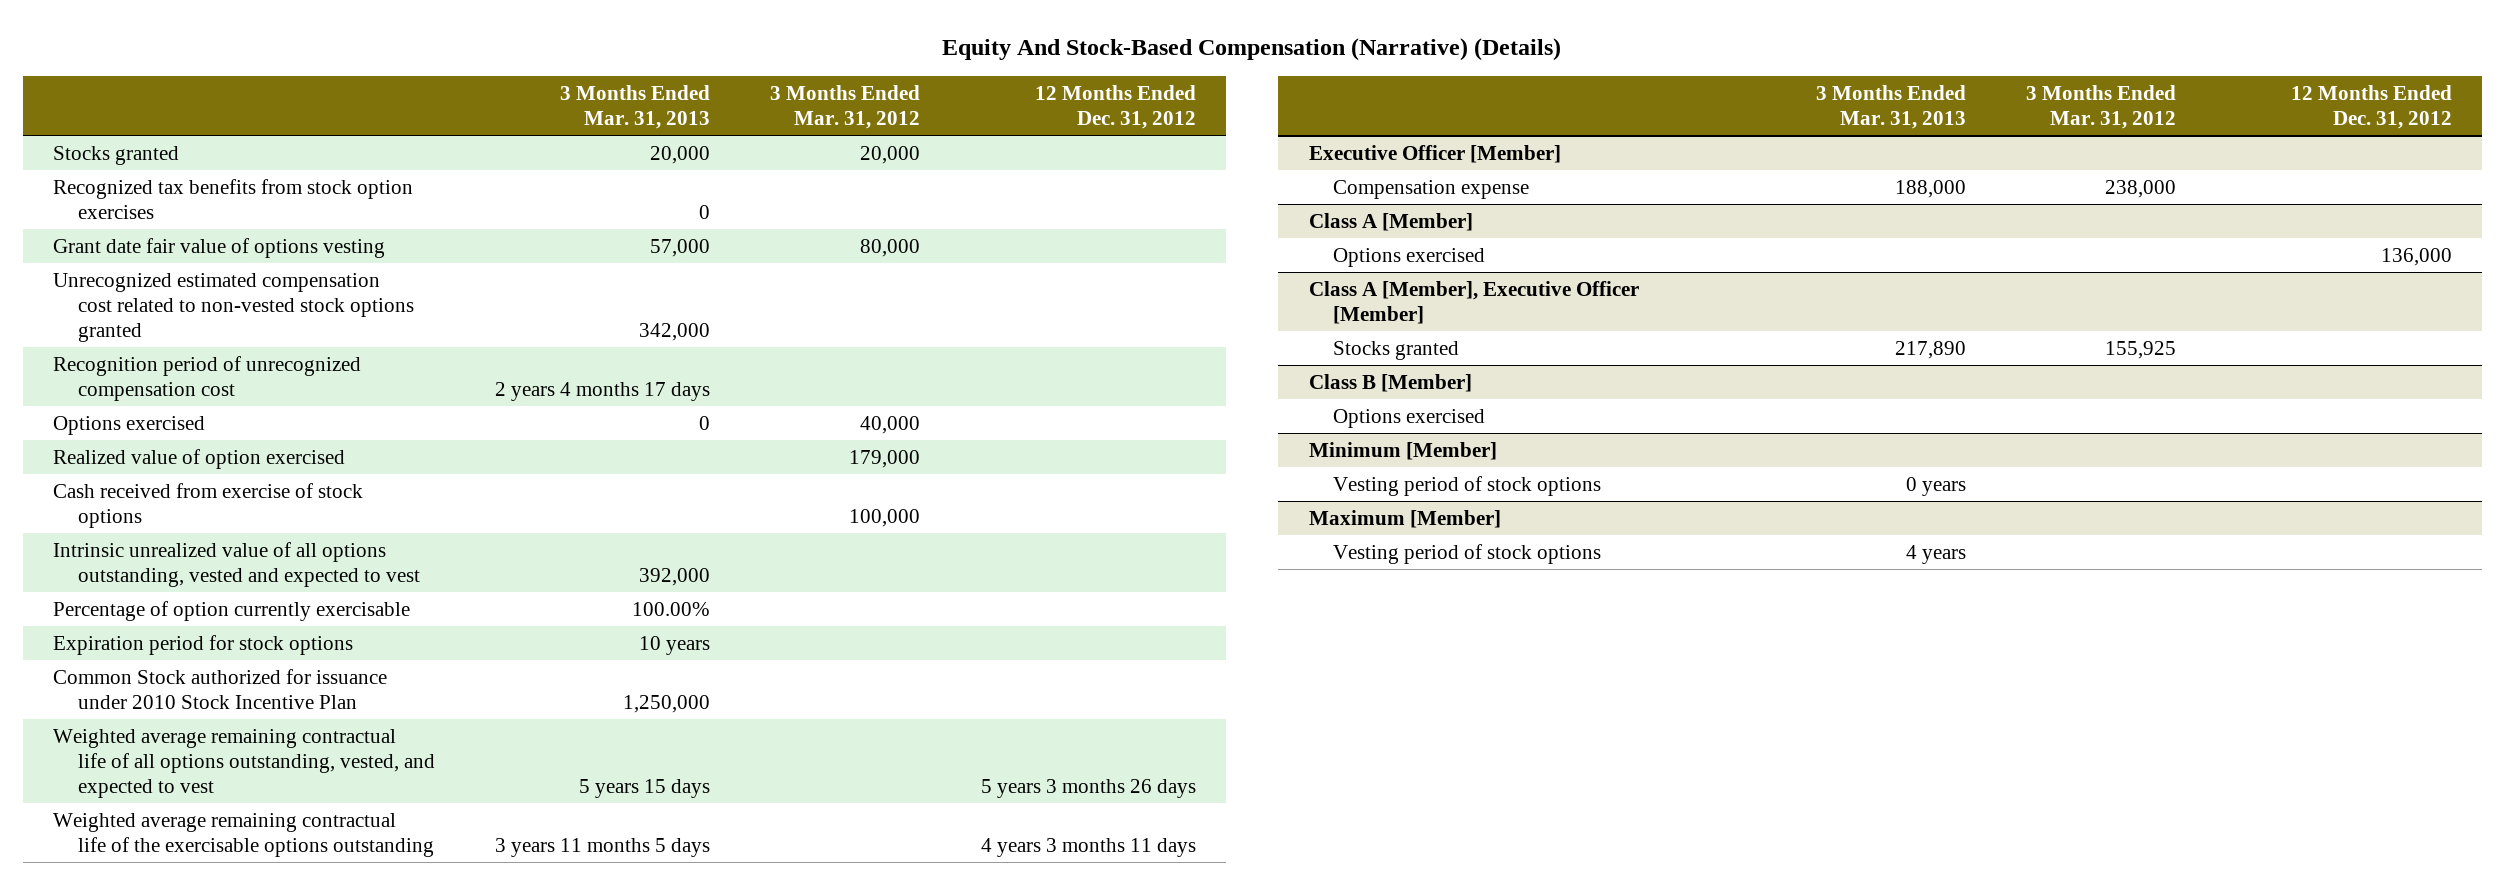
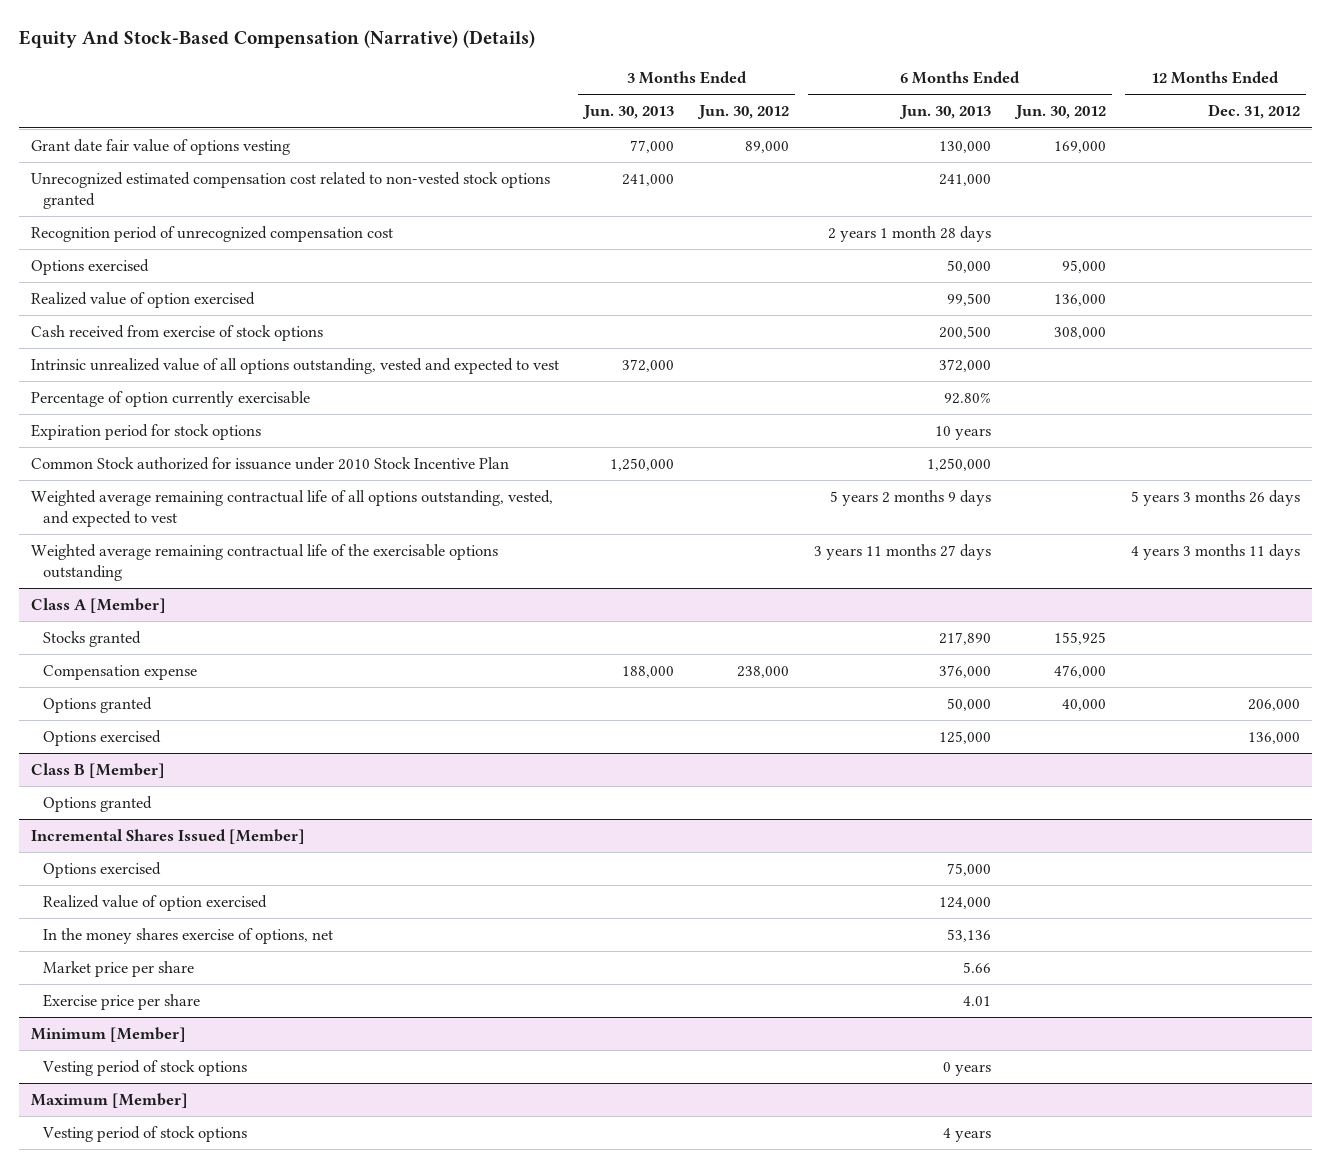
- | 3 Months Ended Mar. 31, 2013 | 3 Months Ended Mar. 31, 2012 | 12 Months Ended Dec. 31, 2012
+ | 3 Months Ended Jun. 30, 2013 | 3 Months Ended Jun. 30, 2012 | 6 Months Ended Jun. 30, 2013 | 6 Months Ended Jun. 30, 2012 | 12 Months Ended Dec. 31, 2012
- Stocks granted | 20,000 | 20,000 |
- Recognized tax benefits from stock option exercises | 0 | |
- Executive Officer [Member]
- Compensation expense | 188,000 | 238,000 |
@ Class A [Member]
+ Stocks granted | | | 217,890 | 155,925 |
+ Compensation expense | 188,000 | 238,000 | 376,000 | 476,000 |
+ Options granted | | | 50,000 | 40,000 | 206,000
- Class A [Member], Executive Officer [Member]
- Stocks granted | 217,890 | 155,925 |
@ Class B [Member]
- Options exercised
+ Options granted
+ Incremental Shares Issued [Member]
+ Options exercised | | | 75,000 | |
+ Realized value of option exercised | | | 124,000 | |
+ In the money shares exercise of options, net | | | 53,136 | |
+ Market price per share | | | 5.66 | |
+ Exercise price per share | | | 4.01 | |

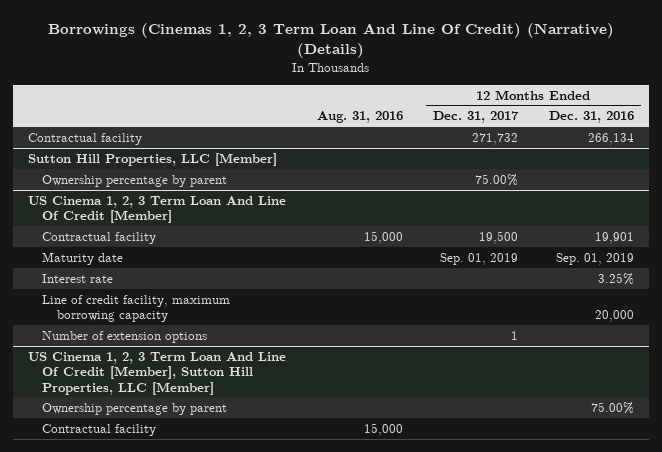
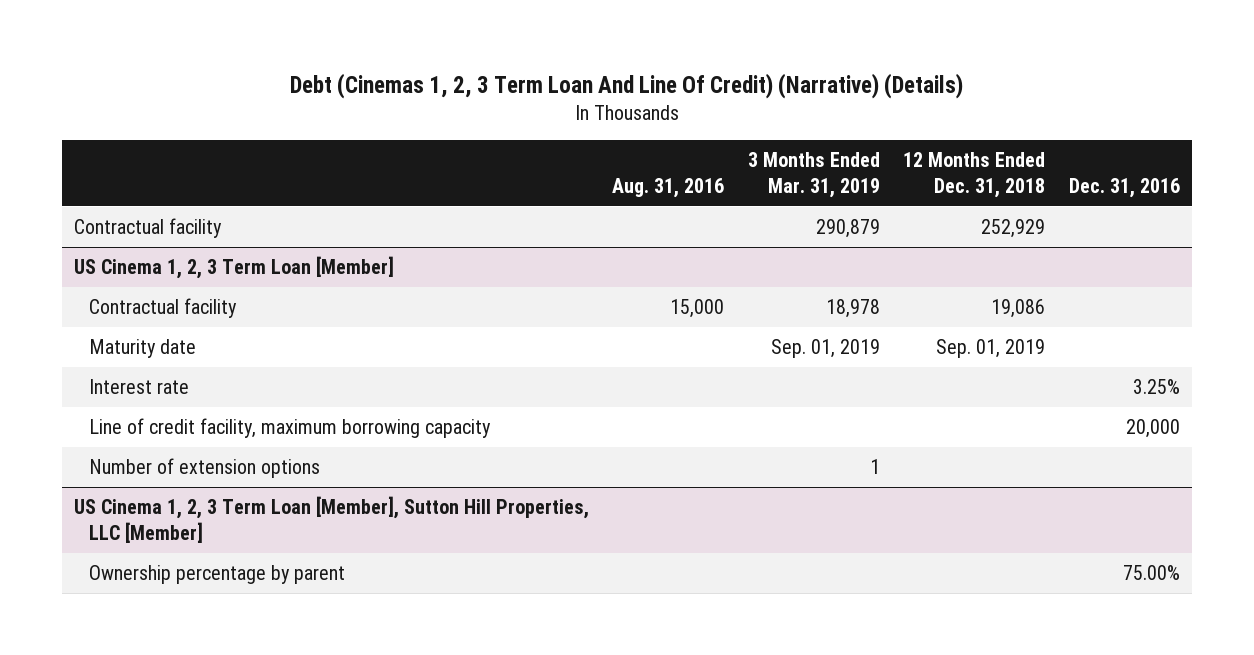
- Borrowings (Cinemas 1, 2, 3 Term Loan And Line Of Credit) (Narrative) (Details)
+ Debt (Cinemas 1, 2, 3 Term Loan And Line Of Credit) (Narrative) (Details)
- | Aug. 31, 2016 | 12 Months Ended Dec. 31, 2017 | 12 Months Ended Dec. 31, 2016
+ | Aug. 31, 2016 | 3 Months Ended Mar. 31, 2019 | 12 Months Ended Dec. 31, 2018 | Dec. 31, 2016
- Sutton Hill Properties, LLC [Member]
- Ownership percentage by parent | | 75.00% |
- US Cinema 1, 2, 3 Term Loan And Line Of Credit [Member]
+ US Cinema 1, 2, 3 Term Loan [Member]
- US Cinema 1, 2, 3 Term Loan And Line Of Credit [Member], Sutton Hill Properties, LLC [Member]
+ US Cinema 1, 2, 3 Term Loan [Member], Sutton Hill Properties, LLC [Member]
- Contractual facility | 15,000 | |

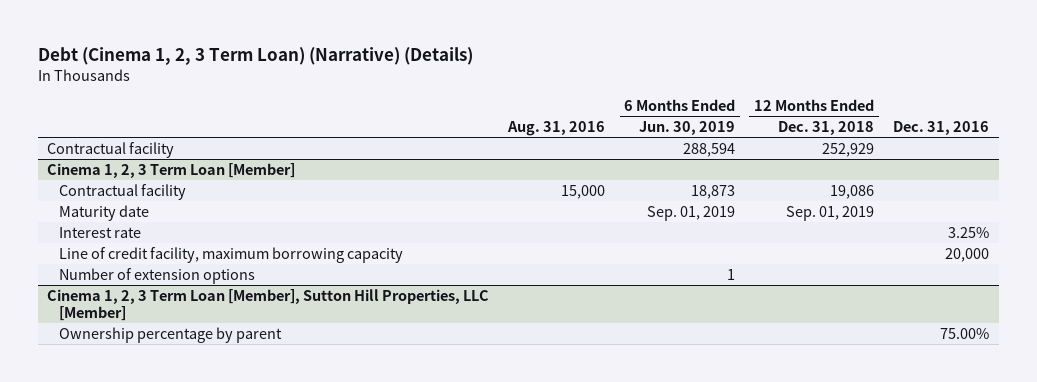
- Debt (Cinemas 1, 2, 3 Term Loan And Line Of Credit) (Narrative) (Details)
+ Debt (Cinema 1, 2, 3 Term Loan) (Narrative) (Details)
- | Aug. 31, 2016 | 3 Months Ended Mar. 31, 2019 | 12 Months Ended Dec. 31, 2018 | Dec. 31, 2016
+ | Aug. 31, 2016 | 6 Months Ended Jun. 30, 2019 | 12 Months Ended Dec. 31, 2018 | Dec. 31, 2016
- US Cinema 1, 2, 3 Term Loan [Member]
+ Cinema 1, 2, 3 Term Loan [Member]
- US Cinema 1, 2, 3 Term Loan [Member], Sutton Hill Properties, LLC [Member]
+ Cinema 1, 2, 3 Term Loan [Member], Sutton Hill Properties, LLC [Member]

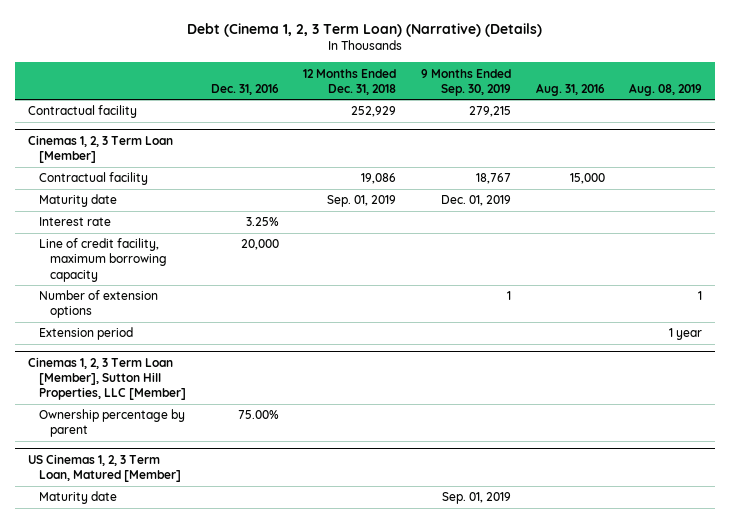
- | Aug. 31, 2016 | 6 Months Ended Jun. 30, 2019 | 12 Months Ended Dec. 31, 2018 | Dec. 31, 2016
+ | Dec. 31, 2016 | 12 Months Ended Dec. 31, 2018 | 9 Months Ended Sep. 30, 2019 | Aug. 31, 2016 | Aug. 08, 2019
- Cinema 1, 2, 3 Term Loan [Member]
+ Cinemas 1, 2, 3 Term Loan [Member]
- Cinema 1, 2, 3 Term Loan [Member], Sutton Hill Properties, LLC [Member]
+ Extension period | | | | | 1 year
+ Cinemas 1, 2, 3 Term Loan [Member], Sutton Hill Properties, LLC [Member]
+ US Cinemas 1, 2, 3 Term Loan, Matured [Member]
+ Maturity date | | | Sep. 01, 2019 | |

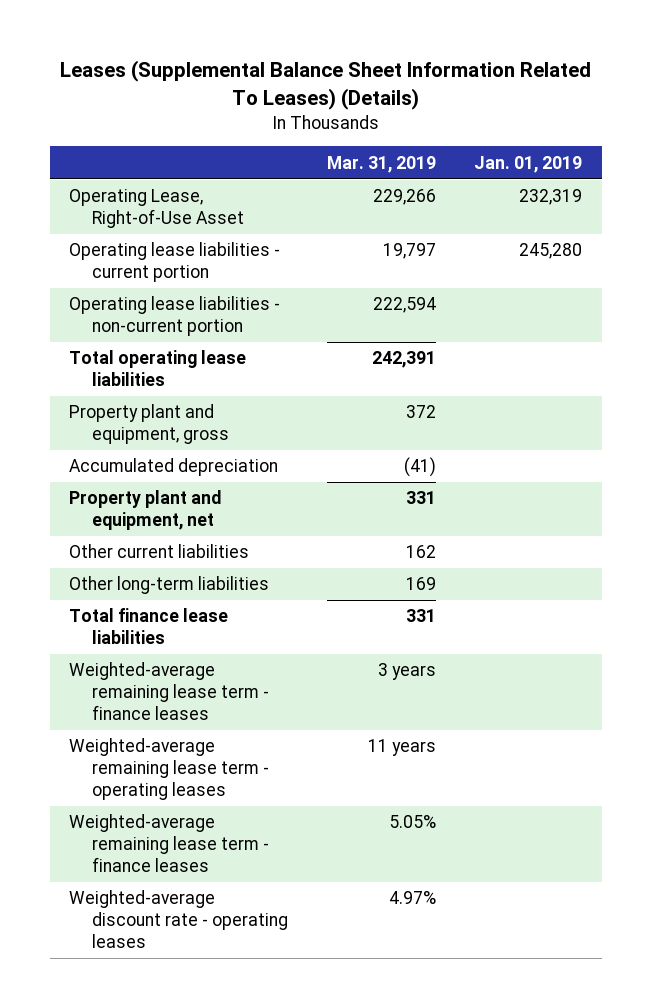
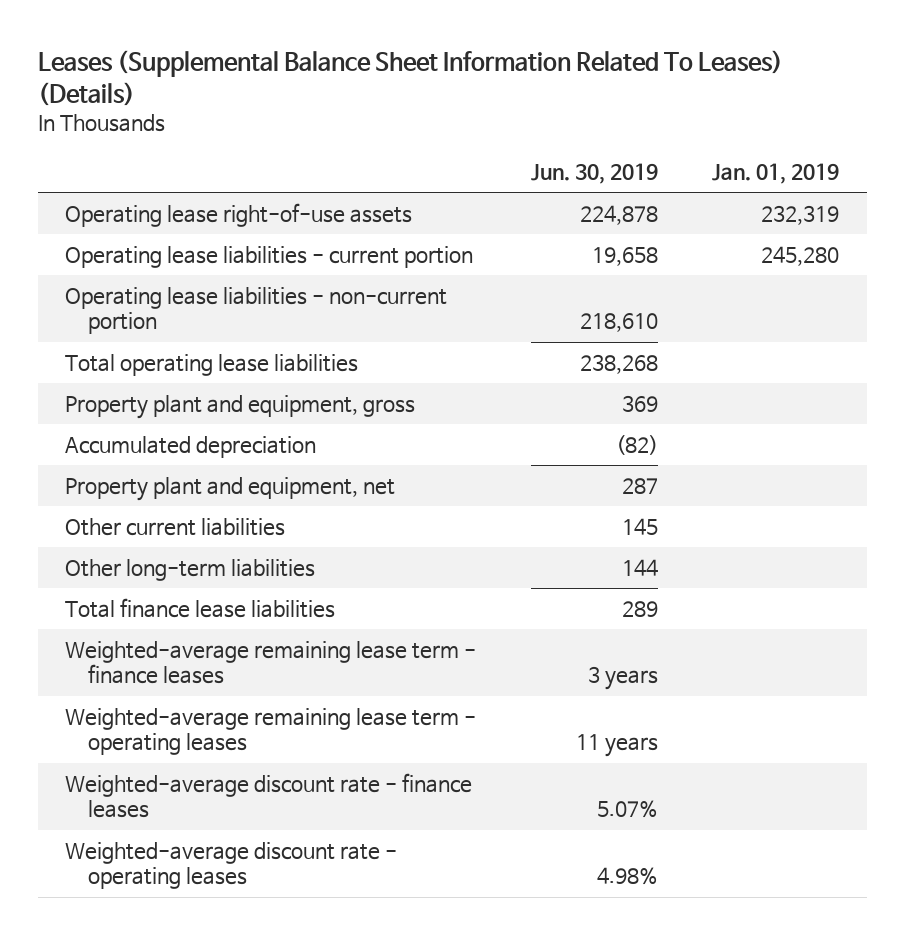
- | Mar. 31, 2019 | Jan. 01, 2019
+ | Jun. 30, 2019 | Jan. 01, 2019
- Operating Lease, Right-of-Use Asset | 229,266 | 232,319
+ Operating lease right-of-use assets | 224,878 | 232,319
- Weighted-average remaining lease term - finance leases | 5.05% |
+ Weighted-average discount rate - finance leases | 5.07% |

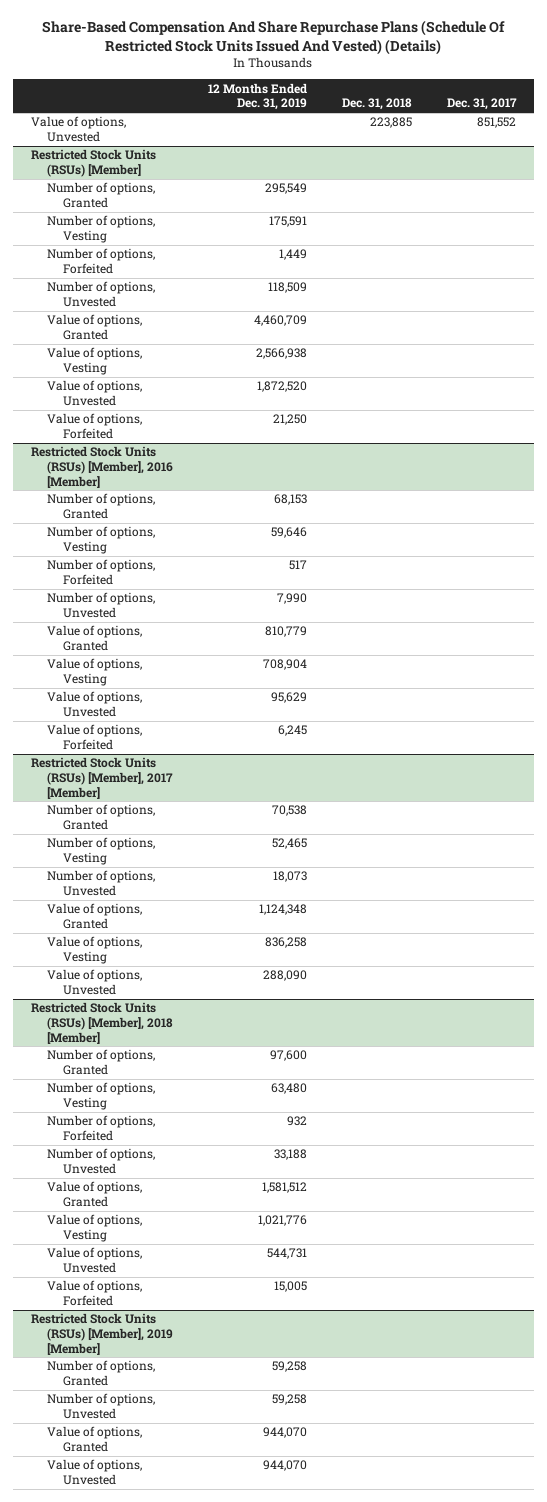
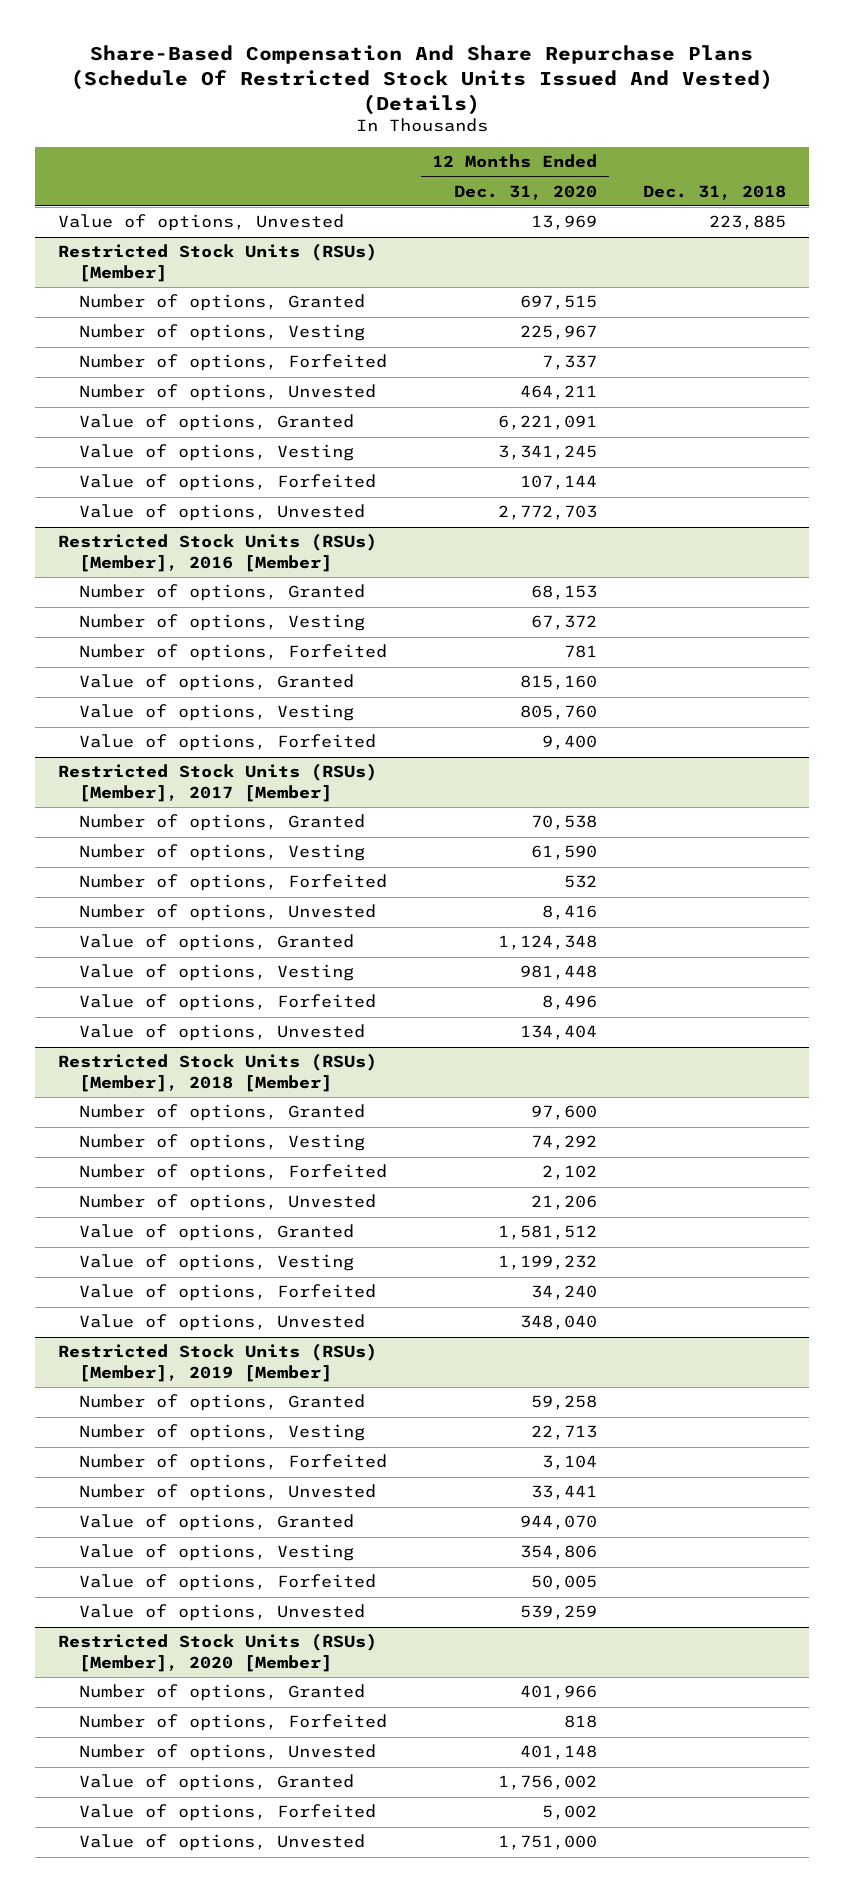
- | 12 Months Ended Dec. 31, 2019 | Dec. 31, 2018 | Dec. 31, 2017
+ | 12 Months Ended Dec. 31, 2020 | Dec. 31, 2018
@ Restricted Stock Units (RSUs) [Member]
moved down: Value of options, Unvested | 2,772,703 |
@ Restricted Stock Units (RSUs) [Member], 2016 [Member]
- Number of options, Unvested | 7,990 | |
- Value of options, Unvested | 95,629 | |
@ Restricted Stock Units (RSUs) [Member], 2017 [Member]
+ Number of options, Forfeited | 532 |
+ Value of options, Forfeited | 8,496 |
@ Restricted Stock Units (RSUs) [Member], 2018 [Member]
moved down: Value of options, Unvested | 348,040 |
@ Restricted Stock Units (RSUs) [Member], 2019 [Member]
+ Number of options, Vesting | 22,713 |
+ Number of options, Forfeited | 3,104 |
+ Value of options, Vesting | 354,806 |
+ Value of options, Forfeited | 50,005 |
+ Restricted Stock Units (RSUs) [Member], 2020 [Member]
+ Number of options, Granted | 401,966 |
+ Number of options, Forfeited | 818 |
+ Number of options, Unvested | 401,148 |
+ Value of options, Granted | 1,756,002 |
+ Value of options, Forfeited | 5,002 |
+ Value of options, Unvested | 1,751,000 |

